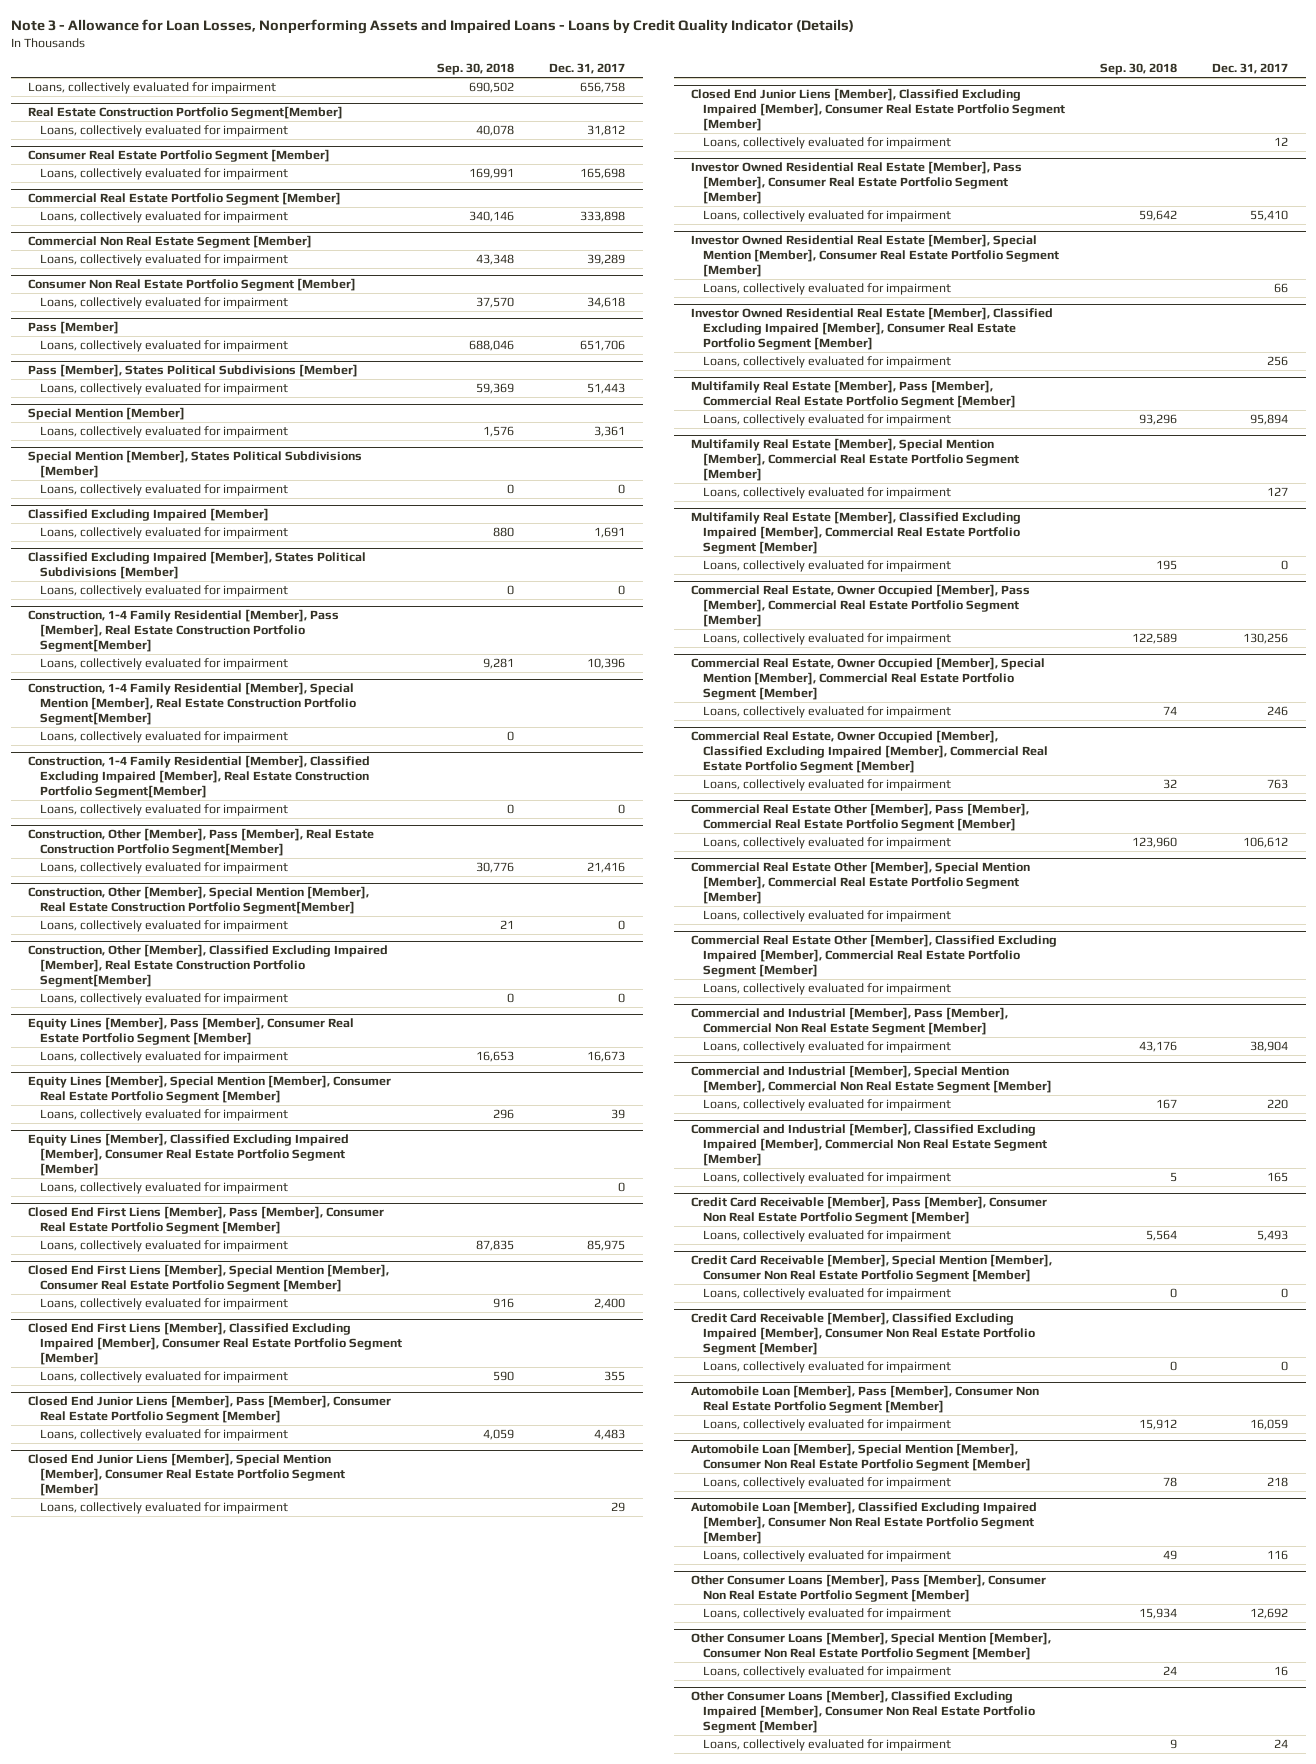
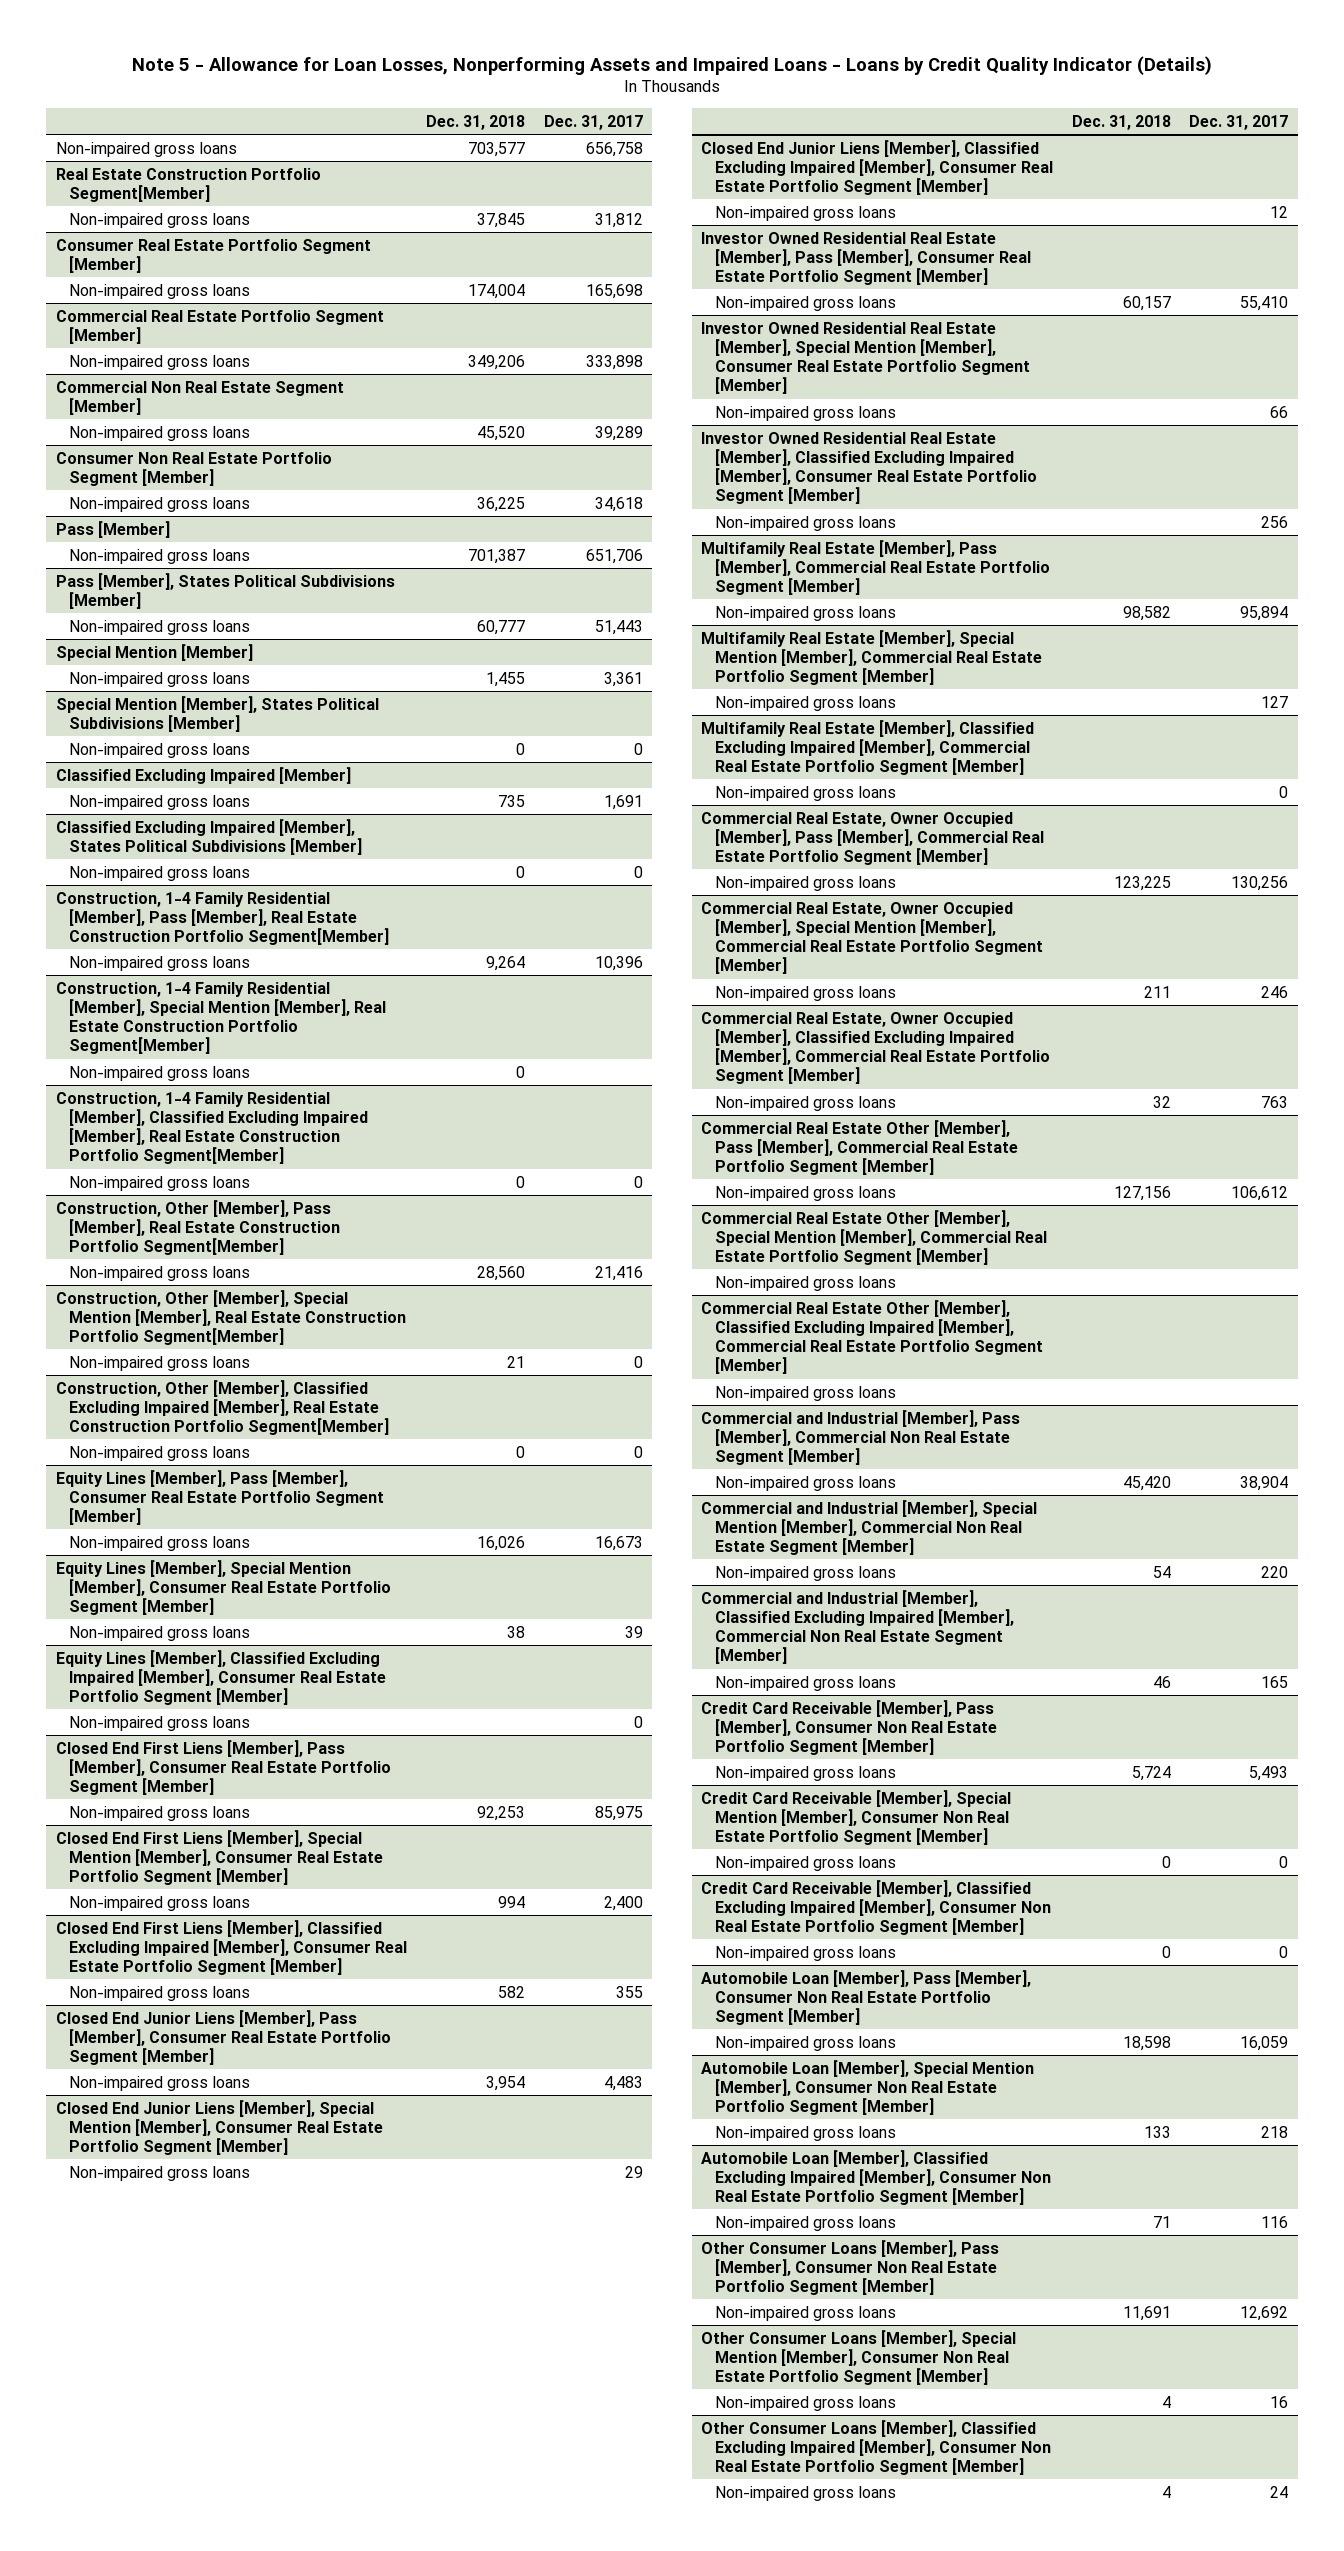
- Note 3 - Allowance for Loan Losses, Nonperforming Assets and Impaired Loans - Loans by Credit Quality Indicator (Details)
+ Note 5 - Allowance for Loan Losses, Nonperforming Assets and Impaired Loans - Loans by Credit Quality Indicator (Details)
- | Sep. 30, 2018 | Dec. 31, 2017
+ | Dec. 31, 2018 | Dec. 31, 2017
- Loans, collectively evaluated for impairment | 690,502 | 656,758
+ Non-impaired gross loans | 703,577 | 656,758
@ Real Estate Construction Portfolio Segment[Member]
- Loans, collectively evaluated for impairment | 40,078 | 31,812
+ Non-impaired gross loans | 37,845 | 31,812
@ Consumer Real Estate Portfolio Segment [Member]
- Loans, collectively evaluated for impairment | 169,991 | 165,698
+ Non-impaired gross loans | 174,004 | 165,698
@ Commercial Real Estate Portfolio Segment [Member]
- Loans, collectively evaluated for impairment | 340,146 | 333,898
+ Non-impaired gross loans | 349,206 | 333,898
@ Commercial Non Real Estate Segment [Member]
- Loans, collectively evaluated for impairment | 43,348 | 39,289
+ Non-impaired gross loans | 45,520 | 39,289
@ Consumer Non Real Estate Portfolio Segment [Member]
- Loans, collectively evaluated for impairment | 37,570 | 34,618
+ Non-impaired gross loans | 36,225 | 34,618
@ Pass [Member]
- Loans, collectively evaluated for impairment | 688,046 | 651,706
+ Non-impaired gross loans | 701,387 | 651,706
@ Pass [Member], States Political Subdivisions [Member]
- Loans, collectively evaluated for impairment | 59,369 | 51,443
+ Non-impaired gross loans | 60,777 | 51,443
@ Special Mention [Member]
- Loans, collectively evaluated for impairment | 1,576 | 3,361
+ Non-impaired gross loans | 1,455 | 3,361
@ Special Mention [Member], States Political Subdivisions [Member]
- Loans, collectively evaluated for impairment | 0 | 0
+ Non-impaired gross loans | 0 | 0
@ Classified Excluding Impaired [Member]
- Loans, collectively evaluated for impairment | 880 | 1,691
+ Non-impaired gross loans | 735 | 1,691
@ Classified Excluding Impaired [Member], States Political Subdivisions [Member]
- Loans, collectively evaluated for impairment | 0 | 0
+ Non-impaired gross loans | 0 | 0
@ Construction, 1-4 Family Residential [Member], Pass [Member], Real Estate Construction Portfolio Segment[Member]
- Loans, collectively evaluated for impairment | 9,281 | 10,396
+ Non-impaired gross loans | 9,264 | 10,396
@ Construction, 1-4 Family Residential [Member], Special Mention [Member], Real Estate Construction Portfolio Segment[Member]
- Loans, collectively evaluated for impairment | 0 |
+ Non-impaired gross loans | 0 |
@ Construction, 1-4 Family Residential [Member], Classified Excluding Impaired [Member], Real Estate Construction Portfolio Segment[Member]
- Loans, collectively evaluated for impairment | 0 | 0
+ Non-impaired gross loans | 0 | 0
@ Construction, Other [Member], Pass [Member], Real Estate Construction Portfolio Segment[Member]
- Loans, collectively evaluated for impairment | 30,776 | 21,416
+ Non-impaired gross loans | 28,560 | 21,416
@ Construction, Other [Member], Special Mention [Member], Real Estate Construction Portfolio Segment[Member]
- Loans, collectively evaluated for impairment | 21 | 0
+ Non-impaired gross loans | 21 | 0
@ Construction, Other [Member], Classified Excluding Impaired [Member], Real Estate Construction Portfolio Segment[Member]
- Loans, collectively evaluated for impairment | 0 | 0
+ Non-impaired gross loans | 0 | 0
@ Equity Lines [Member], Pass [Member], Consumer Real Estate Portfolio Segment [Member]
- Loans, collectively evaluated for impairment | 16,653 | 16,673
+ Non-impaired gross loans | 16,026 | 16,673
@ Equity Lines [Member], Special Mention [Member], Consumer Real Estate Portfolio Segment [Member]
- Loans, collectively evaluated for impairment | 296 | 39
+ Non-impaired gross loans | 38 | 39
@ Equity Lines [Member], Classified Excluding Impaired [Member], Consumer Real Estate Portfolio Segment [Member]
- Loans, collectively evaluated for impairment | | 0
+ Non-impaired gross loans | | 0
@ Closed End First Liens [Member], Pass [Member], Consumer Real Estate Portfolio Segment [Member]
- Loans, collectively evaluated for impairment | 87,835 | 85,975
+ Non-impaired gross loans | 92,253 | 85,975
@ Closed End First Liens [Member], Special Mention [Member], Consumer Real Estate Portfolio Segment [Member]
- Loans, collectively evaluated for impairment | 916 | 2,400
+ Non-impaired gross loans | 994 | 2,400
@ Closed End First Liens [Member], Classified Excluding Impaired [Member], Consumer Real Estate Portfolio Segment [Member]
- Loans, collectively evaluated for impairment | 590 | 355
+ Non-impaired gross loans | 582 | 355
@ Closed End Junior Liens [Member], Pass [Member], Consumer Real Estate Portfolio Segment [Member]
- Loans, collectively evaluated for impairment | 4,059 | 4,483
+ Non-impaired gross loans | 3,954 | 4,483
@ Closed End Junior Liens [Member], Special Mention [Member], Consumer Real Estate Portfolio Segment [Member]
- Loans, collectively evaluated for impairment | | 29
+ Non-impaired gross loans | | 29
@ Closed End Junior Liens [Member], Classified Excluding Impaired [Member], Consumer Real Estate Portfolio Segment [Member]
- Loans, collectively evaluated for impairment | | 12
+ Non-impaired gross loans | | 12
@ Investor Owned Residential Real Estate [Member], Pass [Member], Consumer Real Estate Portfolio Segment [Member]
- Loans, collectively evaluated for impairment | 59,642 | 55,410
+ Non-impaired gross loans | 60,157 | 55,410
@ Investor Owned Residential Real Estate [Member], Special Mention [Member], Consumer Real Estate Portfolio Segment [Member]
- Loans, collectively evaluated for impairment | | 66
+ Non-impaired gross loans | | 66
@ Investor Owned Residential Real Estate [Member], Classified Excluding Impaired [Member], Consumer Real Estate Portfolio Segment [Member]
- Loans, collectively evaluated for impairment | | 256
+ Non-impaired gross loans | | 256
@ Multifamily Real Estate [Member], Pass [Member], Commercial Real Estate Portfolio Segment [Member]
- Loans, collectively evaluated for impairment | 93,296 | 95,894
+ Non-impaired gross loans | 98,582 | 95,894
@ Multifamily Real Estate [Member], Special Mention [Member], Commercial Real Estate Portfolio Segment [Member]
- Loans, collectively evaluated for impairment | | 127
+ Non-impaired gross loans | | 127
@ Multifamily Real Estate [Member], Classified Excluding Impaired [Member], Commercial Real Estate Portfolio Segment [Member]
- Loans, collectively evaluated for impairment | 195 | 0
+ Non-impaired gross loans | | 0
@ Commercial Real Estate, Owner Occupied [Member], Pass [Member], Commercial Real Estate Portfolio Segment [Member]
- Loans, collectively evaluated for impairment | 122,589 | 130,256
+ Non-impaired gross loans | 123,225 | 130,256
@ Commercial Real Estate, Owner Occupied [Member], Special Mention [Member], Commercial Real Estate Portfolio Segment [Member]
- Loans, collectively evaluated for impairment | 74 | 246
+ Non-impaired gross loans | 211 | 246
@ Commercial Real Estate, Owner Occupied [Member], Classified Excluding Impaired [Member], Commercial Real Estate Portfolio Segment [Member]
- Loans, collectively evaluated for impairment | 32 | 763
+ Non-impaired gross loans | 32 | 763
@ Commercial Real Estate Other [Member], Pass [Member], Commercial Real Estate Portfolio Segment [Member]
- Loans, collectively evaluated for impairment | 123,960 | 106,612
+ Non-impaired gross loans | 127,156 | 106,612
@ Commercial Real Estate Other [Member], Special Mention [Member], Commercial Real Estate Portfolio Segment [Member]
- Loans, collectively evaluated for impairment
+ Non-impaired gross loans
@ Commercial Real Estate Other [Member], Classified Excluding Impaired [Member], Commercial Real Estate Portfolio Segment [Member]
- Loans, collectively evaluated for impairment
+ Non-impaired gross loans
@ Commercial and Industrial [Member], Pass [Member], Commercial Non Real Estate Segment [Member]
- Loans, collectively evaluated for impairment | 43,176 | 38,904
+ Non-impaired gross loans | 45,420 | 38,904
@ Commercial and Industrial [Member], Special Mention [Member], Commercial Non Real Estate Segment [Member]
- Loans, collectively evaluated for impairment | 167 | 220
+ Non-impaired gross loans | 54 | 220
@ Commercial and Industrial [Member], Classified Excluding Impaired [Member], Commercial Non Real Estate Segment [Member]
- Loans, collectively evaluated for impairment | 5 | 165
+ Non-impaired gross loans | 46 | 165
@ Credit Card Receivable [Member], Pass [Member], Consumer Non Real Estate Portfolio Segment [Member]
- Loans, collectively evaluated for impairment | 5,564 | 5,493
+ Non-impaired gross loans | 5,724 | 5,493
@ Credit Card Receivable [Member], Special Mention [Member], Consumer Non Real Estate Portfolio Segment [Member]
- Loans, collectively evaluated for impairment | 0 | 0
+ Non-impaired gross loans | 0 | 0
@ Credit Card Receivable [Member], Classified Excluding Impaired [Member], Consumer Non Real Estate Portfolio Segment [Member]
- Loans, collectively evaluated for impairment | 0 | 0
+ Non-impaired gross loans | 0 | 0
@ Automobile Loan [Member], Pass [Member], Consumer Non Real Estate Portfolio Segment [Member]
- Loans, collectively evaluated for impairment | 15,912 | 16,059
+ Non-impaired gross loans | 18,598 | 16,059
@ Automobile Loan [Member], Special Mention [Member], Consumer Non Real Estate Portfolio Segment [Member]
- Loans, collectively evaluated for impairment | 78 | 218
+ Non-impaired gross loans | 133 | 218
@ Automobile Loan [Member], Classified Excluding Impaired [Member], Consumer Non Real Estate Portfolio Segment [Member]
- Loans, collectively evaluated for impairment | 49 | 116
+ Non-impaired gross loans | 71 | 116
@ Other Consumer Loans [Member], Pass [Member], Consumer Non Real Estate Portfolio Segment [Member]
- Loans, collectively evaluated for impairment | 15,934 | 12,692
+ Non-impaired gross loans | 11,691 | 12,692
@ Other Consumer Loans [Member], Special Mention [Member], Consumer Non Real Estate Portfolio Segment [Member]
- Loans, collectively evaluated for impairment | 24 | 16
+ Non-impaired gross loans | 4 | 16
@ Other Consumer Loans [Member], Classified Excluding Impaired [Member], Consumer Non Real Estate Portfolio Segment [Member]
- Loans, collectively evaluated for impairment | 9 | 24
+ Non-impaired gross loans | 4 | 24

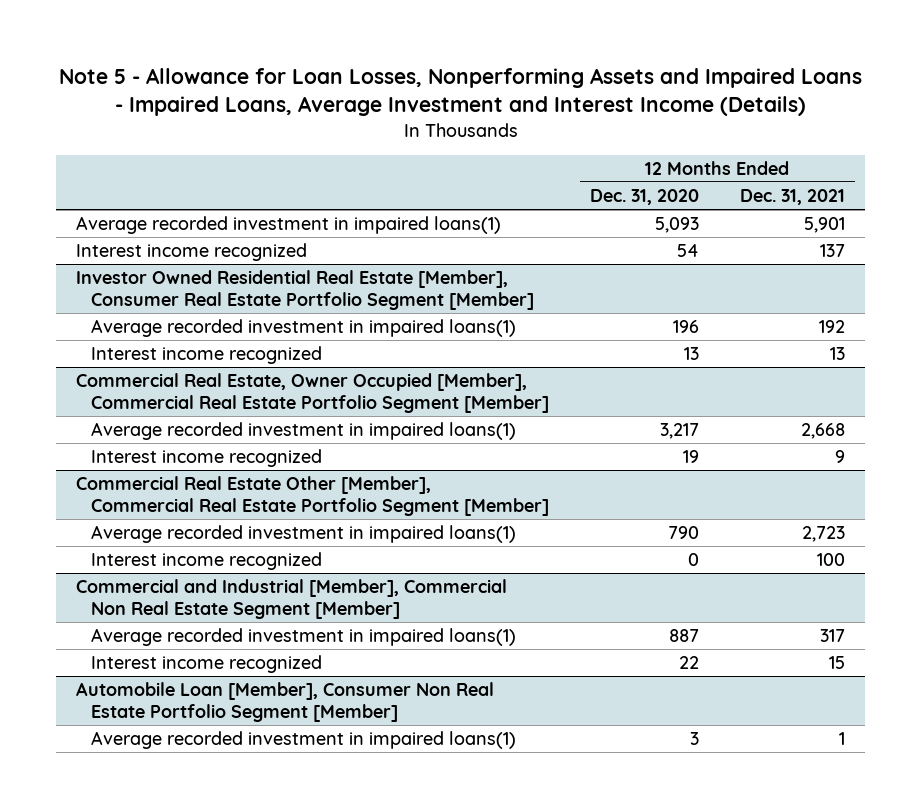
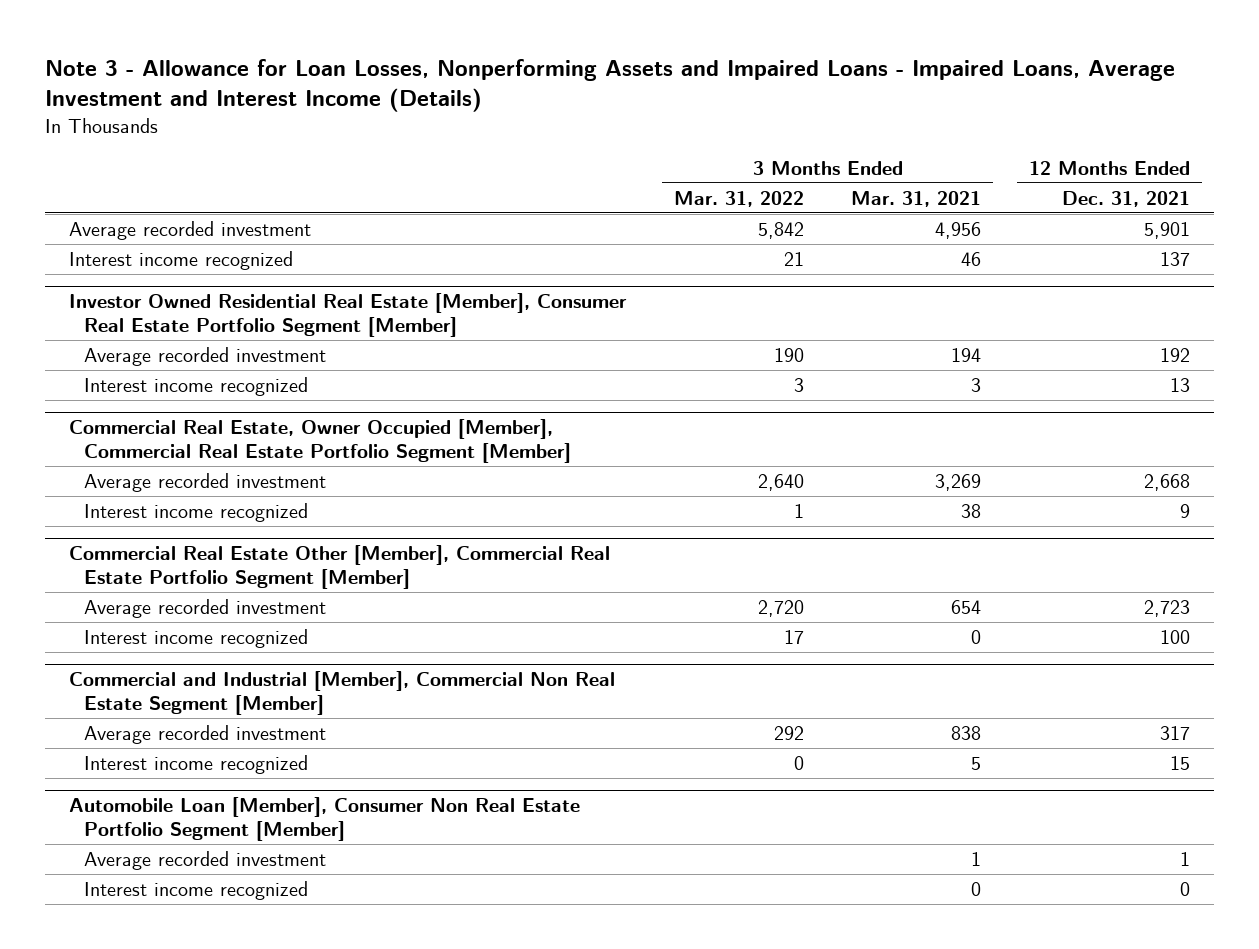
- Note 5 - Allowance for Loan Losses, Nonperforming Assets and Impaired Loans - Impaired Loans, Average Investment and Interest Income (Details)
+ Note 3 - Allowance for Loan Losses, Nonperforming Assets and Impaired Loans - Impaired Loans, Average Investment and Interest Income (Details)
- | 12 Months Ended Dec. 31, 2020 | 12 Months Ended Dec. 31, 2021
+ | 3 Months Ended Mar. 31, 2022 | 3 Months Ended Mar. 31, 2021 | 12 Months Ended Dec. 31, 2021
- Average recorded investment in impaired loans(1) | 5,093 | 5,901
+ Average recorded investment | 5,842 | 4,956 | 5,901
@ Investor Owned Residential Real Estate [Member], Consumer Real Estate Portfolio Segment [Member]
- Average recorded investment in impaired loans(1) | 196 | 192
+ Average recorded investment | 190 | 194 | 192
@ Commercial Real Estate, Owner Occupied [Member], Commercial Real Estate Portfolio Segment [Member]
- Average recorded investment in impaired loans(1) | 3,217 | 2,668
+ Average recorded investment | 2,640 | 3,269 | 2,668
@ Commercial Real Estate Other [Member], Commercial Real Estate Portfolio Segment [Member]
- Average recorded investment in impaired loans(1) | 790 | 2,723
+ Average recorded investment | 2,720 | 654 | 2,723
@ Commercial and Industrial [Member], Commercial Non Real Estate Segment [Member]
- Average recorded investment in impaired loans(1) | 887 | 317
+ Average recorded investment | 292 | 838 | 317
@ Automobile Loan [Member], Consumer Non Real Estate Portfolio Segment [Member]
- Average recorded investment in impaired loans(1) | 3 | 1
+ Average recorded investment | | 1 | 1
+ Interest income recognized | | 0 | 0

